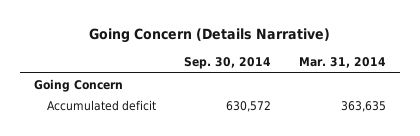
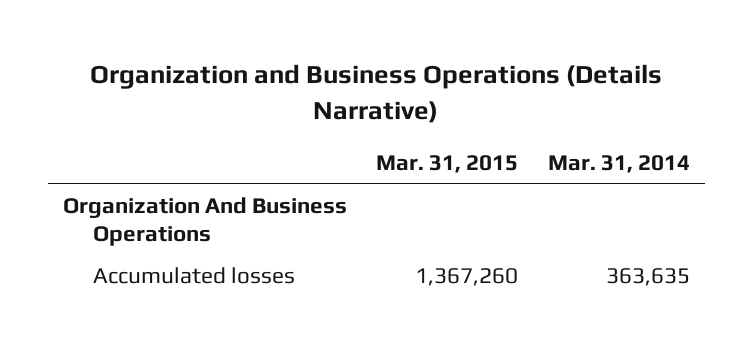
- Going Concern (Details Narrative)
+ Organization and Business Operations (Details Narrative)
- | Sep. 30, 2014 | Mar. 31, 2014
+ | Mar. 31, 2015 | Mar. 31, 2014
- Going Concern
- Accumulated deficit | 630,572 | 363,635
+ Organization And Business Operations
+ Accumulated losses | 1,367,260 | 363,635

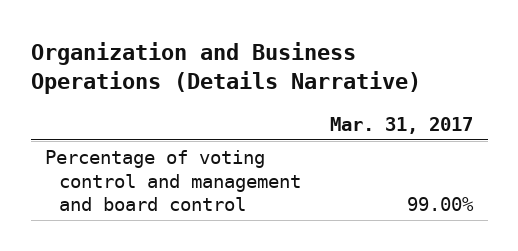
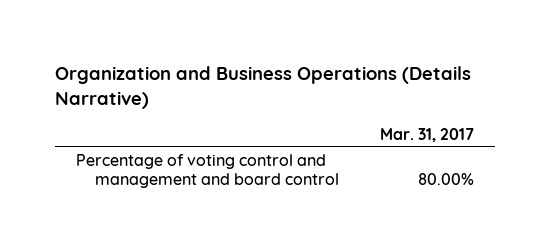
- Percentage of voting control and management and board control | 99.00%
+ Percentage of voting control and management and board control | 80.00%

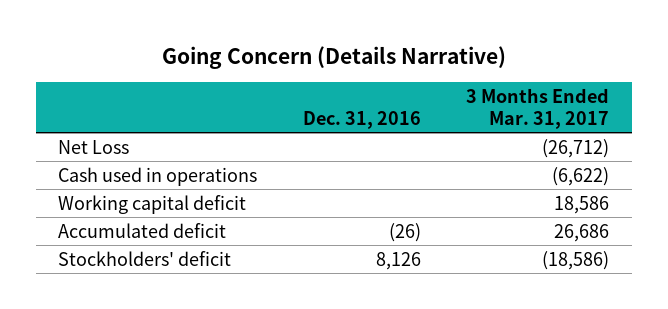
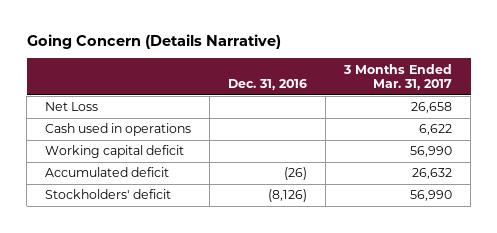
- Net Loss | | (26,712)
- Cash used in operations | | (6,622)
- Working capital deficit | | 18,586
- Accumulated deficit | (26) | 26,686
- Stockholders' deficit | 8,126 | (18,586)
+ Net Loss | | 26,658
+ Cash used in operations | | 6,622
+ Working capital deficit | | 56,990
+ Accumulated deficit | (26) | 26,632
+ Stockholders' deficit | (8,126) | 56,990

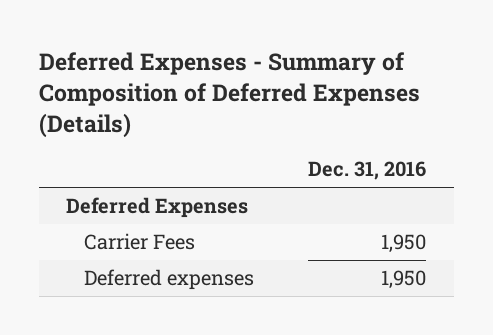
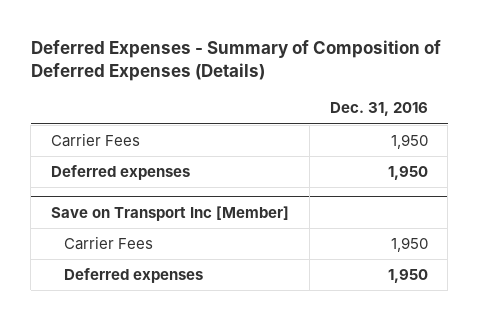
- Deferred Expenses
+ Save on Transport Inc [Member]
+ Carrier Fees | 1,950
+ Deferred expenses | 1,950

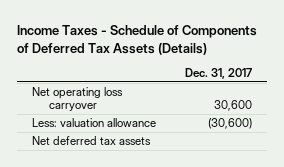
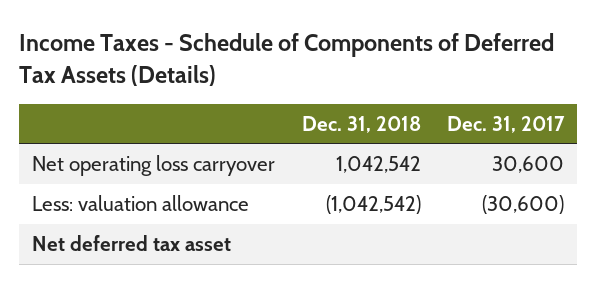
- | Dec. 31, 2017
+ | Dec. 31, 2018 | Dec. 31, 2017
- Net deferred tax assets
+ Net deferred tax asset

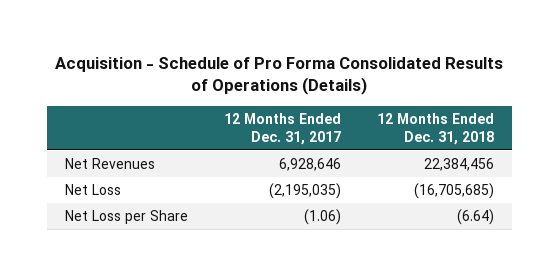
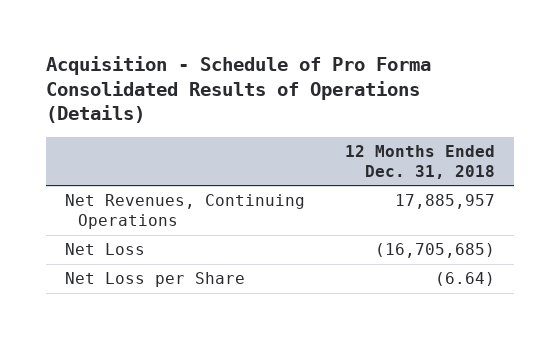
- | 12 Months Ended Dec. 31, 2017 | 12 Months Ended Dec. 31, 2018
+ | 12 Months Ended Dec. 31, 2018
- Net Revenues | 6,928,646 | 22,384,456
+ Net Revenues, Continuing Operations | 17,885,957

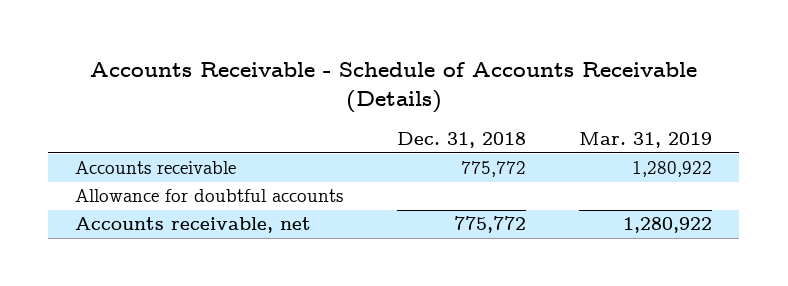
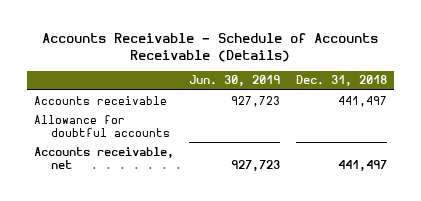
- | Dec. 31, 2018 | Mar. 31, 2019
+ | Jun. 30, 2019 | Dec. 31, 2018
- Accounts receivable | 775,772 | 1,280,922
+ Accounts receivable | 927,723 | 441,497
- Accounts receivable, net | 775,772 | 1,280,922
+ Accounts receivable, net | 927,723 | 441,497

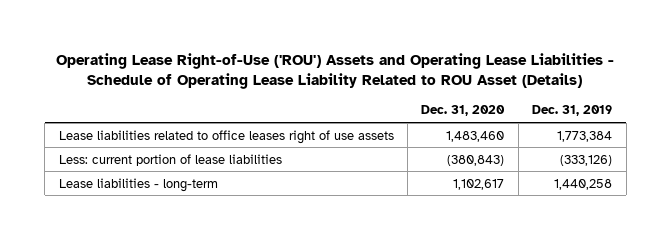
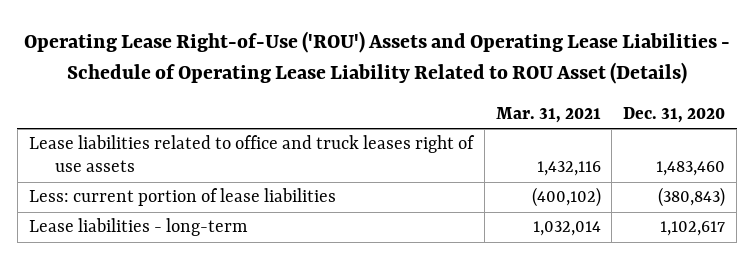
- | Dec. 31, 2020 | Dec. 31, 2019
+ | Mar. 31, 2021 | Dec. 31, 2020
- Lease liabilities related to office leases right of use assets | 1,483,460 | 1,773,384
+ Lease liabilities related to office and truck leases right of use assets | 1,432,116 | 1,483,460

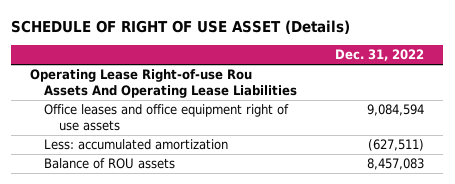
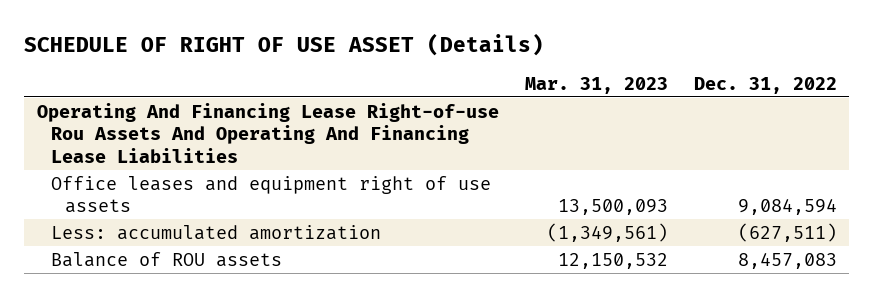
- | Dec. 31, 2022
+ | Mar. 31, 2023 | Dec. 31, 2022
- Operating Lease Right-of-use Rou Assets And Operating Lease Liabilities
- Office leases and office equipment right of use assets | 9,084,594
+ Operating And Financing Lease Right-of-use Rou Assets And Operating And Financing Lease Liabilities
+ Office leases and equipment right of use assets | 13,500,093 | 9,084,594

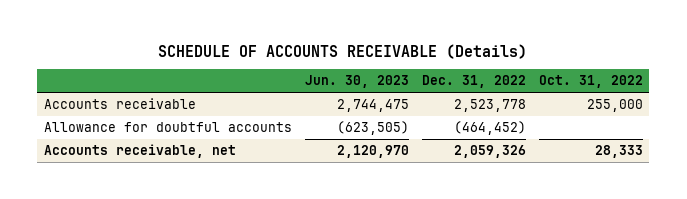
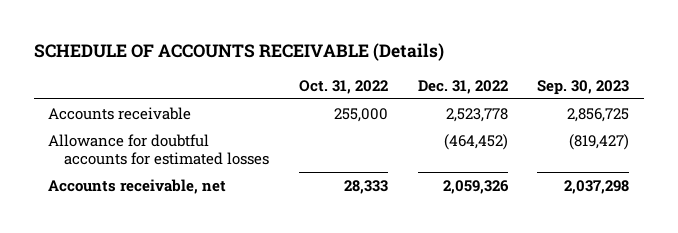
- | Jun. 30, 2023 | Dec. 31, 2022 | Oct. 31, 2022
+ | Oct. 31, 2022 | Dec. 31, 2022 | Sep. 30, 2023
- Allowance for doubtful accounts | (623,505) | (464,452) |
+ Allowance for doubtful accounts for estimated losses | | (464,452) | (819,427)

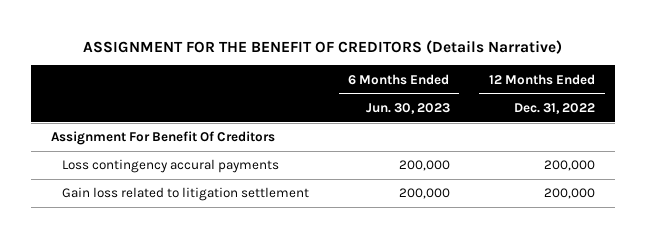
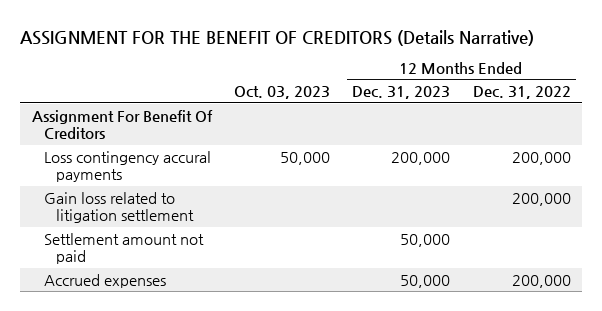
- | 6 Months Ended Jun. 30, 2023 | 12 Months Ended Dec. 31, 2022
+ | Oct. 03, 2023 | 12 Months Ended Dec. 31, 2023 | 12 Months Ended Dec. 31, 2022
+ Settlement amount not paid | | 50,000 |
+ Accrued expenses | | 50,000 | 200,000

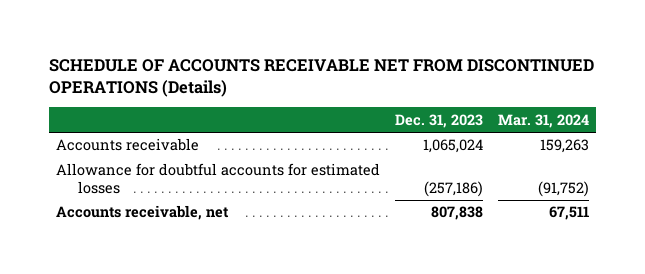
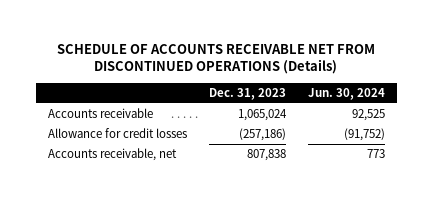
- | Dec. 31, 2023 | Mar. 31, 2024
+ | Dec. 31, 2023 | Jun. 30, 2024
- Allowance for doubtful accounts for estimated losses | (257,186) | (91,752)
+ Allowance for credit losses | (257,186) | (91,752)

